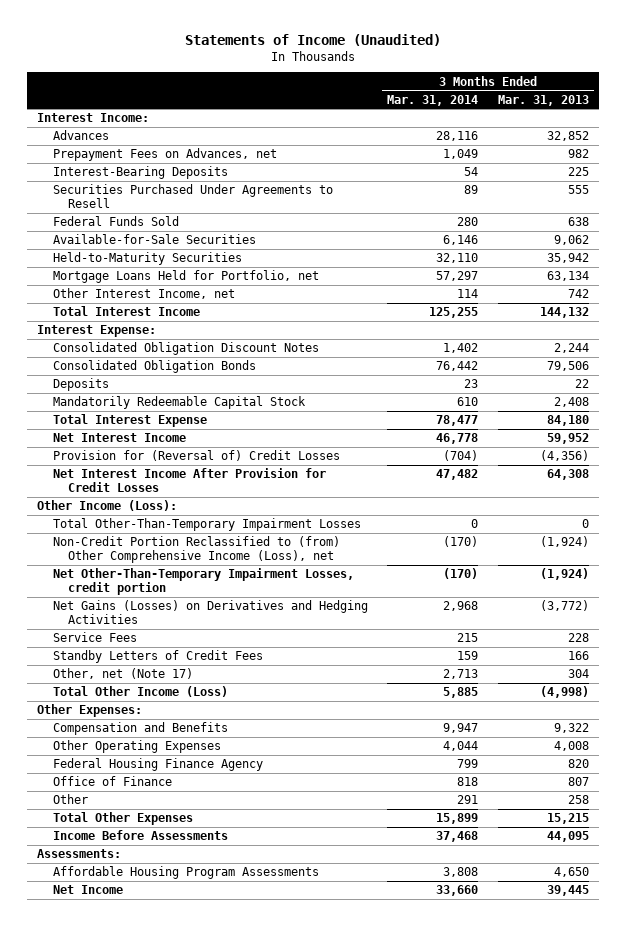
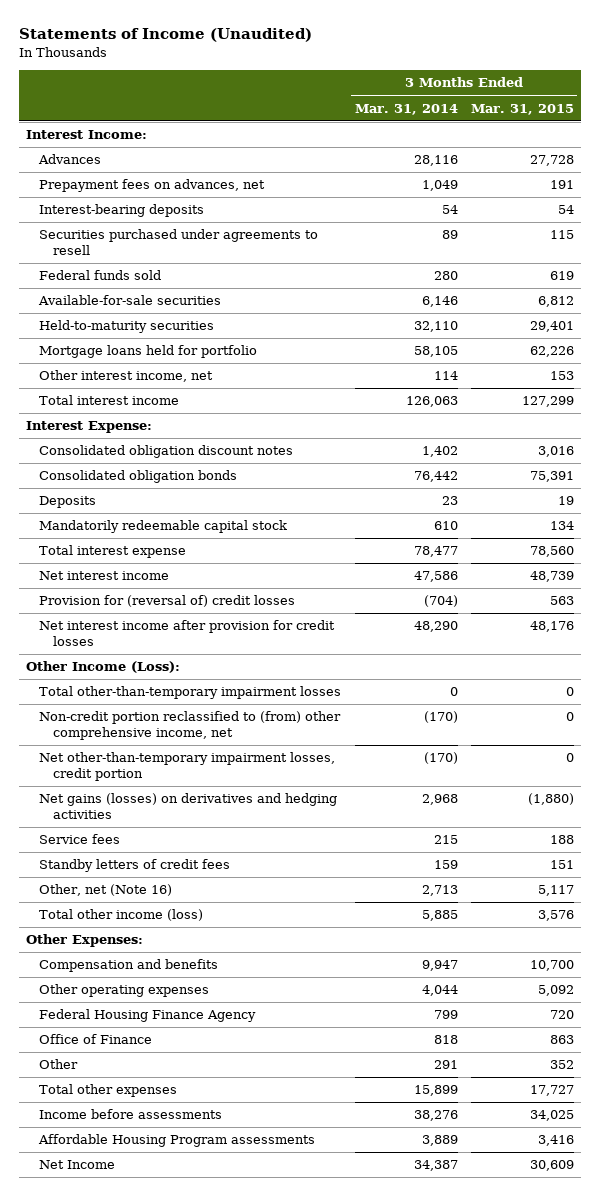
- | 3 Months Ended Mar. 31, 2014 | 3 Months Ended Mar. 31, 2013
+ | 3 Months Ended Mar. 31, 2014 | 3 Months Ended Mar. 31, 2015
- Prepayment Fees on Advances, net | 1,049 | 982
- Interest-Bearing Deposits | 54 | 225
- Securities Purchased Under Agreements to Resell | 89 | 555
- Federal Funds Sold | 280 | 638
- Available-for-Sale Securities | 6,146 | 9,062
- Held-to-Maturity Securities | 32,110 | 35,942
- Mortgage Loans Held for Portfolio, net | 57,297 | 63,134
- Other Interest Income, net | 114 | 742
- Total Interest Income | 125,255 | 144,132
+ Prepayment fees on advances, net | 1,049 | 191
+ Interest-bearing deposits | 54 | 54
+ Securities purchased under agreements to resell | 89 | 115
+ Federal funds sold | 280 | 619
+ Available-for-sale securities | 6,146 | 6,812
+ Held-to-maturity securities | 32,110 | 29,401
+ Mortgage loans held for portfolio | 58,105 | 62,226
+ Other interest income, net | 114 | 153
+ Total interest income | 126,063 | 127,299
- Consolidated Obligation Discount Notes | 1,402 | 2,244
- Consolidated Obligation Bonds | 76,442 | 79,506
+ Consolidated obligation discount notes | 1,402 | 3,016
+ Consolidated obligation bonds | 76,442 | 75,391
- Mandatorily Redeemable Capital Stock | 610 | 2,408
- Total Interest Expense | 78,477 | 84,180
- Net Interest Income | 46,778 | 59,952
- Provision for (Reversal of) Credit Losses | (704) | (4,356)
- Net Interest Income After Provision for Credit Losses | 47,482 | 64,308
+ Mandatorily redeemable capital stock | 610 | 134
+ Total interest expense | 78,477 | 78,560
+ Net interest income | 47,586 | 48,739
+ Provision for (reversal of) credit losses | (704) | 563
+ Net interest income after provision for credit losses | 48,290 | 48,176
- Total Other-Than-Temporary Impairment Losses | 0 | 0
- Non-Credit Portion Reclassified to (from) Other Comprehensive Income (Loss), net | (170) | (1,924)
- Net Other-Than-Temporary Impairment Losses, credit portion | (170) | (1,924)
- Net Gains (Losses) on Derivatives and Hedging Activities | 2,968 | (3,772)
- Service Fees | 215 | 228
- Standby Letters of Credit Fees | 159 | 166
- Other, net (Note 17) | 2,713 | 304
- Total Other Income (Loss) | 5,885 | (4,998)
+ Total other-than-temporary impairment losses | 0 | 0
+ Non-credit portion reclassified to (from) other comprehensive income, net | (170) | 0
+ Net other-than-temporary impairment losses, credit portion | (170) | 0
+ Net gains (losses) on derivatives and hedging activities | 2,968 | (1,880)
+ Service fees | 215 | 188
+ Standby letters of credit fees | 159 | 151
+ Other, net (Note 16) | 2,713 | 5,117
+ Total other income (loss) | 5,885 | 3,576
- Compensation and Benefits | 9,947 | 9,322
- Other Operating Expenses | 4,044 | 4,008
+ Compensation and benefits | 9,947 | 10,700
+ Other operating expenses | 4,044 | 5,092
- Total Other Expenses | 15,899 | 15,215
- Income Before Assessments | 37,468 | 44,095
- Assessments:
- Affordable Housing Program Assessments | 3,808 | 4,650
- Net Income | 33,660 | 39,445
+ Total other expenses | 15,899 | 17,727
+ Income before assessments | 38,276 | 34,025
+ Affordable Housing Program assessments | 3,889 | 3,416
+ Net Income | 34,387 | 30,609

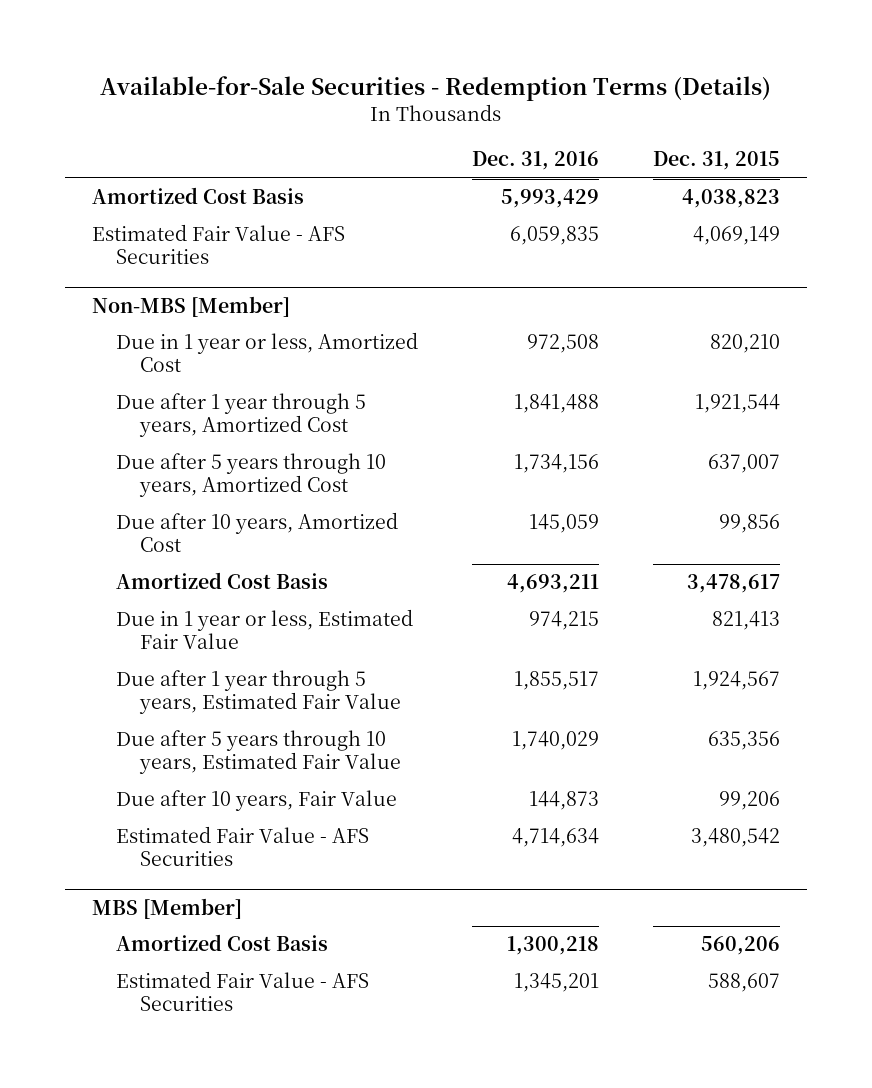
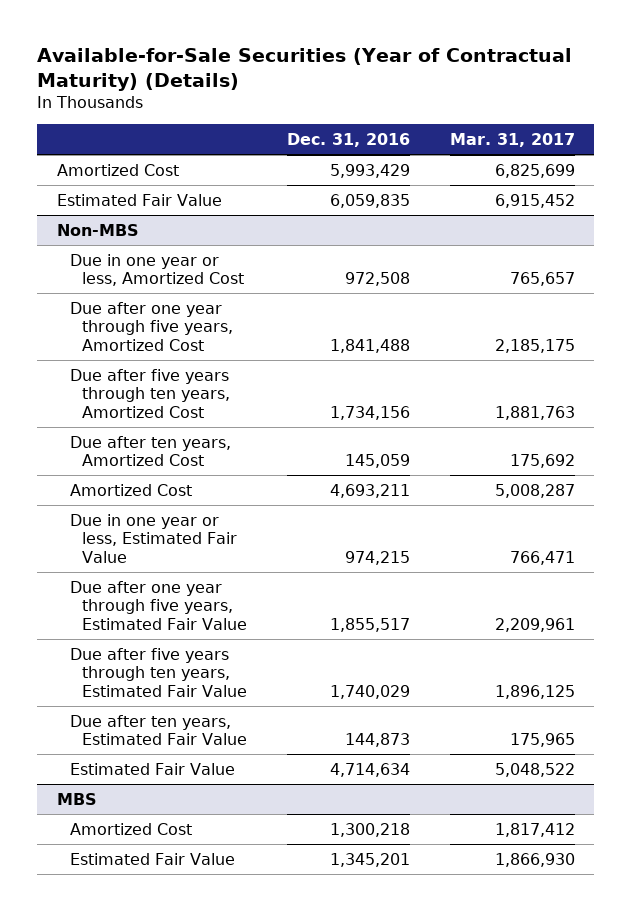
- Available-for-Sale Securities - Redemption Terms (Details)
+ Available-for-Sale Securities (Year of Contractual Maturity) (Details)
- | Dec. 31, 2016 | Dec. 31, 2015
+ | Dec. 31, 2016 | Mar. 31, 2017
- Amortized Cost Basis | 5,993,429 | 4,038,823
- Estimated Fair Value - AFS Securities | 6,059,835 | 4,069,149
- Non-MBS [Member]
- Due in 1 year or less, Amortized Cost | 972,508 | 820,210
- Due after 1 year through 5 years, Amortized Cost | 1,841,488 | 1,921,544
- Due after 5 years through 10 years, Amortized Cost | 1,734,156 | 637,007
- Due after 10 years, Amortized Cost | 145,059 | 99,856
- Amortized Cost Basis | 4,693,211 | 3,478,617
- Due in 1 year or less, Estimated Fair Value | 974,215 | 821,413
- Due after 1 year through 5 years, Estimated Fair Value | 1,855,517 | 1,924,567
- Due after 5 years through 10 years, Estimated Fair Value | 1,740,029 | 635,356
- Due after 10 years, Fair Value | 144,873 | 99,206
- Estimated Fair Value - AFS Securities | 4,714,634 | 3,480,542
- MBS [Member]
- Amortized Cost Basis | 1,300,218 | 560,206
- Estimated Fair Value - AFS Securities | 1,345,201 | 588,607
+ Amortized Cost | 5,993,429 | 6,825,699
+ Estimated Fair Value | 6,059,835 | 6,915,452
+ Non-MBS
+ Due in one year or less, Amortized Cost | 972,508 | 765,657
+ Due after one year through five years, Amortized Cost | 1,841,488 | 2,185,175
+ Due after five years through ten years, Amortized Cost | 1,734,156 | 1,881,763
+ Due after ten years, Amortized Cost | 145,059 | 175,692
+ Amortized Cost | 4,693,211 | 5,008,287
+ Due in one year or less, Estimated Fair Value | 974,215 | 766,471
+ Due after one year through five years, Estimated Fair Value | 1,855,517 | 2,209,961
+ Due after five years through ten years, Estimated Fair Value | 1,740,029 | 1,896,125
+ Due after ten years, Estimated Fair Value | 144,873 | 175,965
+ Estimated Fair Value | 4,714,634 | 5,048,522
+ MBS
+ Amortized Cost | 1,300,218 | 1,817,412
+ Estimated Fair Value | 1,345,201 | 1,866,930

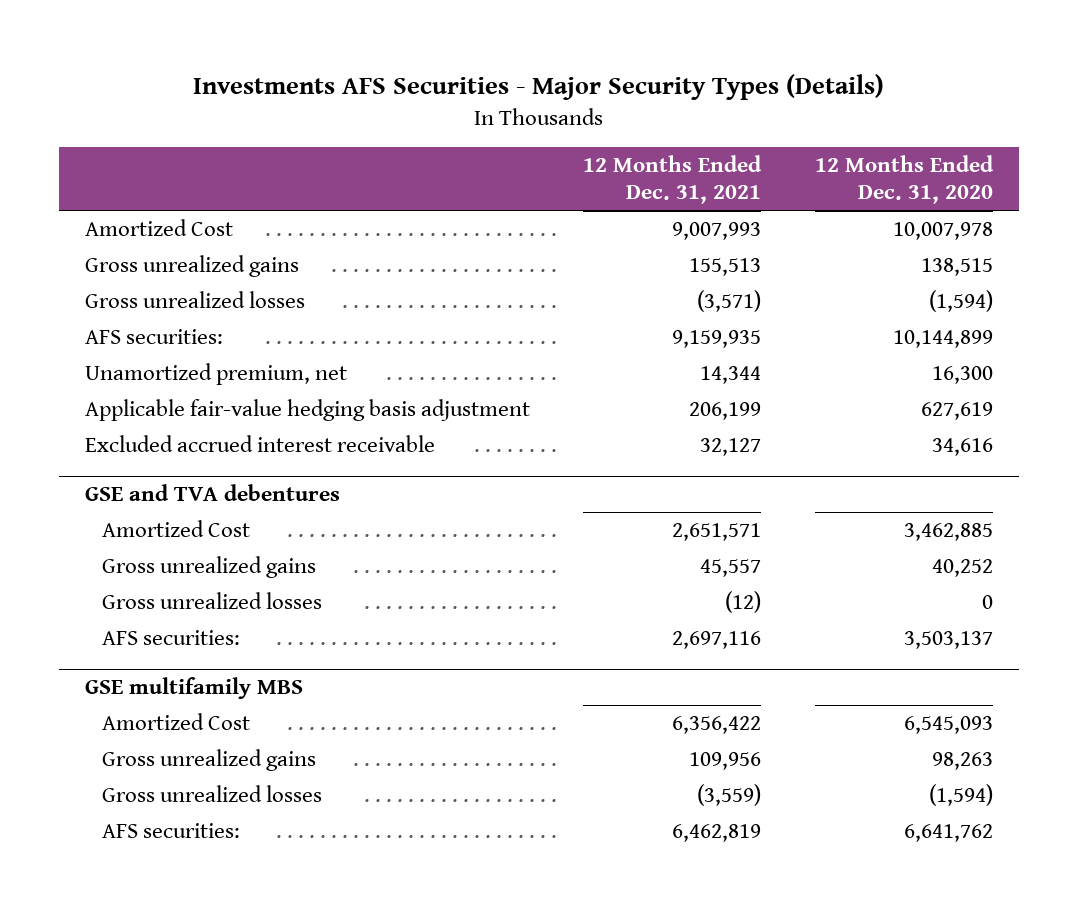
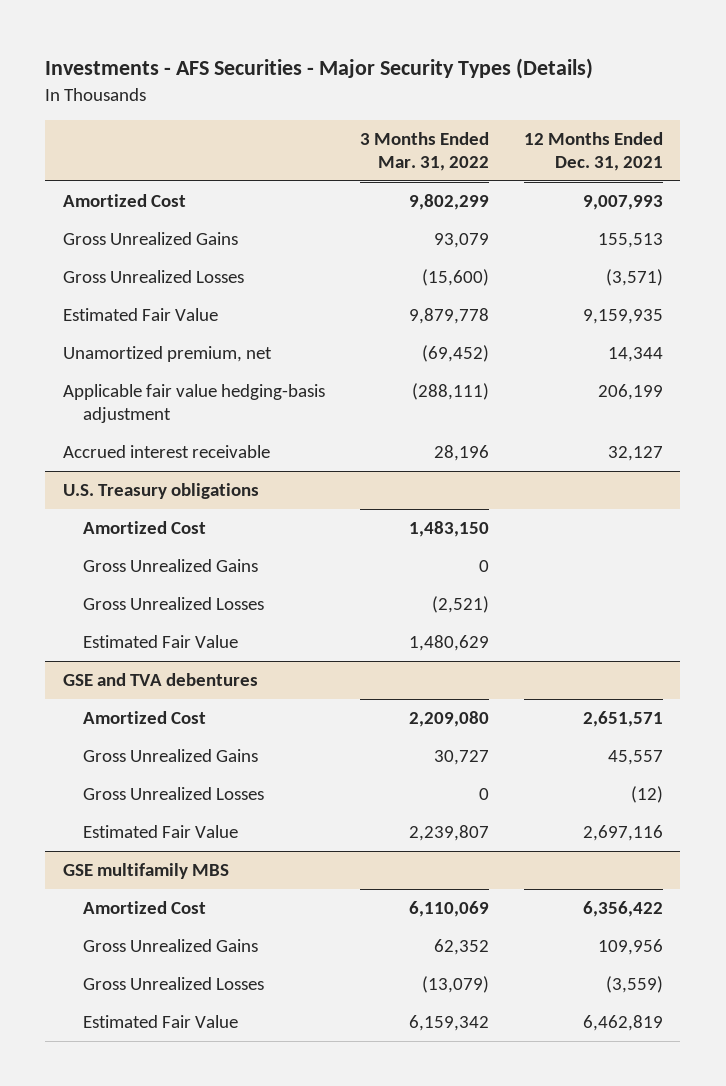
- Investments AFS Securities - Major Security Types (Details)
+ Investments - AFS Securities - Major Security Types (Details)
- | 12 Months Ended Dec. 31, 2021 | 12 Months Ended Dec. 31, 2020
+ | 3 Months Ended Mar. 31, 2022 | 12 Months Ended Dec. 31, 2021
- Gross unrealized gains | 155,513 | 138,515
- Gross unrealized losses | (3,571) | (1,594)
- AFS securities: | 9,159,935 | 10,144,899
+ Gross Unrealized Gains | 93,079 | 155,513
+ Gross Unrealized Losses | (15,600) | (3,571)
+ Estimated Fair Value | 9,879,778 | 9,159,935
- Applicable fair-value hedging basis adjustment | 206,199 | 627,619
- Excluded accrued interest receivable | 32,127 | 34,616
+ Applicable fair value hedging-basis adjustment | (288,111) | 206,199
+ Accrued interest receivable | 28,196 | 32,127
+ U.S. Treasury obligations
+ Amortized Cost | 1,483,150 |
+ Gross Unrealized Gains | 0 |
+ Gross Unrealized Losses | (2,521) |
+ Estimated Fair Value | 1,480,629 |
@ GSE and TVA debentures
- Gross unrealized gains | 45,557 | 40,252
- Gross unrealized losses | (12) | 0
- AFS securities: | 2,697,116 | 3,503,137
+ Gross Unrealized Gains | 30,727 | 45,557
+ Gross Unrealized Losses | 0 | (12)
+ Estimated Fair Value | 2,239,807 | 2,697,116
@ GSE multifamily MBS
- Gross unrealized gains | 109,956 | 98,263
- Gross unrealized losses | (3,559) | (1,594)
- AFS securities: | 6,462,819 | 6,641,762
+ Gross Unrealized Gains | 62,352 | 109,956
+ Gross Unrealized Losses | (13,079) | (3,559)
+ Estimated Fair Value | 6,159,342 | 6,462,819

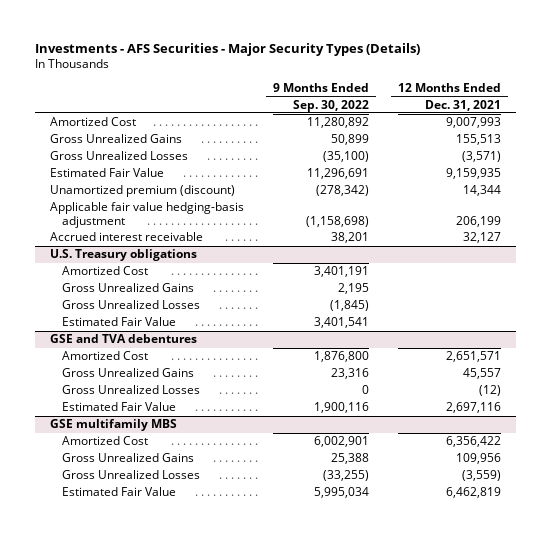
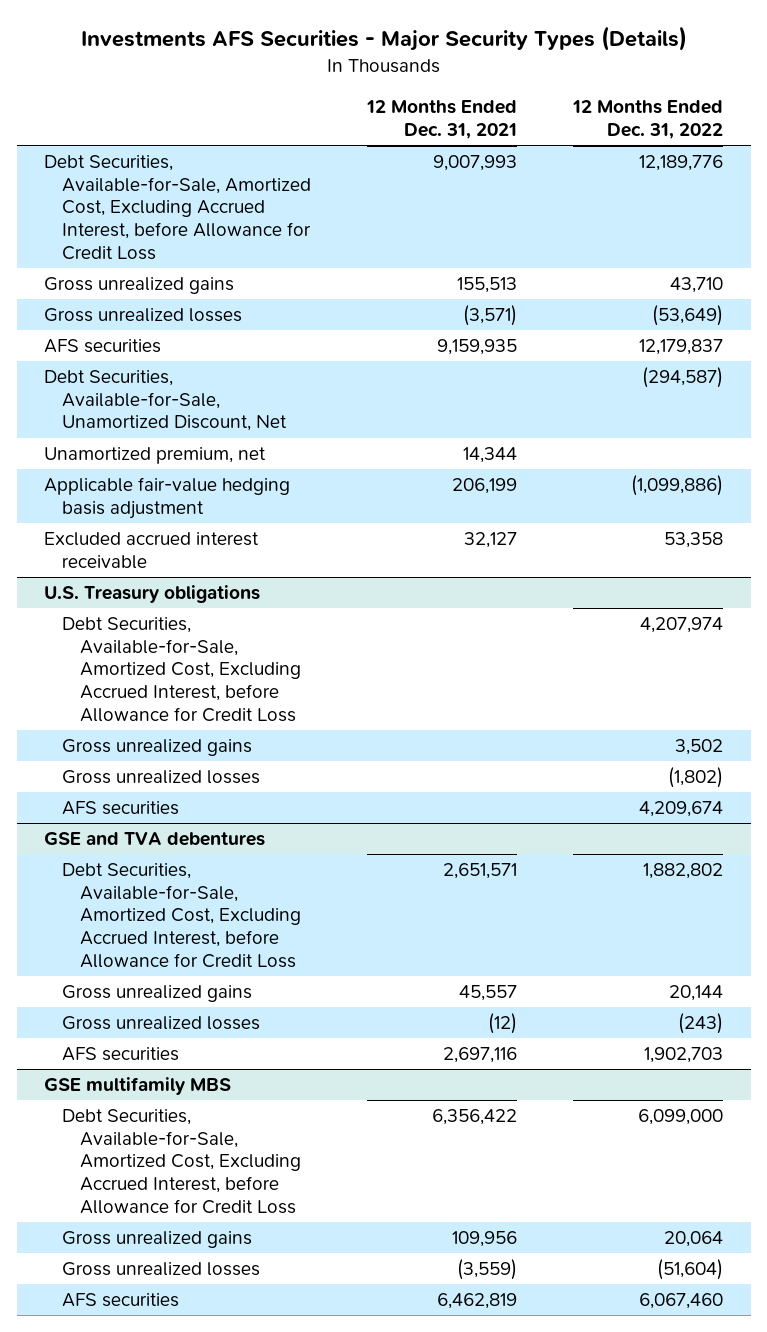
- Investments - AFS Securities - Major Security Types (Details)
+ Investments AFS Securities - Major Security Types (Details)
- | 9 Months Ended Sep. 30, 2022 | 12 Months Ended Dec. 31, 2021
+ | 12 Months Ended Dec. 31, 2021 | 12 Months Ended Dec. 31, 2022
- Amortized Cost | 11,280,892 | 9,007,993
- Gross Unrealized Gains | 50,899 | 155,513
- Gross Unrealized Losses | (35,100) | (3,571)
- Estimated Fair Value | 11,296,691 | 9,159,935
- Unamortized premium (discount) | (278,342) | 14,344
- Applicable fair value hedging-basis adjustment | (1,158,698) | 206,199
- Accrued interest receivable | 38,201 | 32,127
+ Debt Securities, Available-for-Sale, Amortized Cost, Excluding Accrued Interest, before Allowance for Credit Loss | 9,007,993 | 12,189,776
+ Gross unrealized gains | 155,513 | 43,710
+ Gross unrealized losses | (3,571) | (53,649)
+ AFS securities | 9,159,935 | 12,179,837
+ Debt Securities, Available-for-Sale, Unamortized Discount, Net | | (294,587)
+ Unamortized premium, net | 14,344 |
+ Applicable fair-value hedging basis adjustment | 206,199 | (1,099,886)
+ Excluded accrued interest receivable | 32,127 | 53,358
@ U.S. Treasury obligations
- Amortized Cost | 3,401,191 |
- Gross Unrealized Gains | 2,195 |
- Gross Unrealized Losses | (1,845) |
- Estimated Fair Value | 3,401,541 |
+ Debt Securities, Available-for-Sale, Amortized Cost, Excluding Accrued Interest, before Allowance for Credit Loss | | 4,207,974
+ Gross unrealized gains | | 3,502
+ Gross unrealized losses | | (1,802)
+ AFS securities | | 4,209,674
@ GSE and TVA debentures
- Amortized Cost | 1,876,800 | 2,651,571
- Gross Unrealized Gains | 23,316 | 45,557
- Gross Unrealized Losses | 0 | (12)
- Estimated Fair Value | 1,900,116 | 2,697,116
+ Debt Securities, Available-for-Sale, Amortized Cost, Excluding Accrued Interest, before Allowance for Credit Loss | 2,651,571 | 1,882,802
+ Gross unrealized gains | 45,557 | 20,144
+ Gross unrealized losses | (12) | (243)
+ AFS securities | 2,697,116 | 1,902,703
@ GSE multifamily MBS
- Amortized Cost | 6,002,901 | 6,356,422
- Gross Unrealized Gains | 25,388 | 109,956
- Gross Unrealized Losses | (33,255) | (3,559)
- Estimated Fair Value | 5,995,034 | 6,462,819
+ Debt Securities, Available-for-Sale, Amortized Cost, Excluding Accrued Interest, before Allowance for Credit Loss | 6,356,422 | 6,099,000
+ Gross unrealized gains | 109,956 | 20,064
+ Gross unrealized losses | (3,559) | (51,604)
+ AFS securities | 6,462,819 | 6,067,460

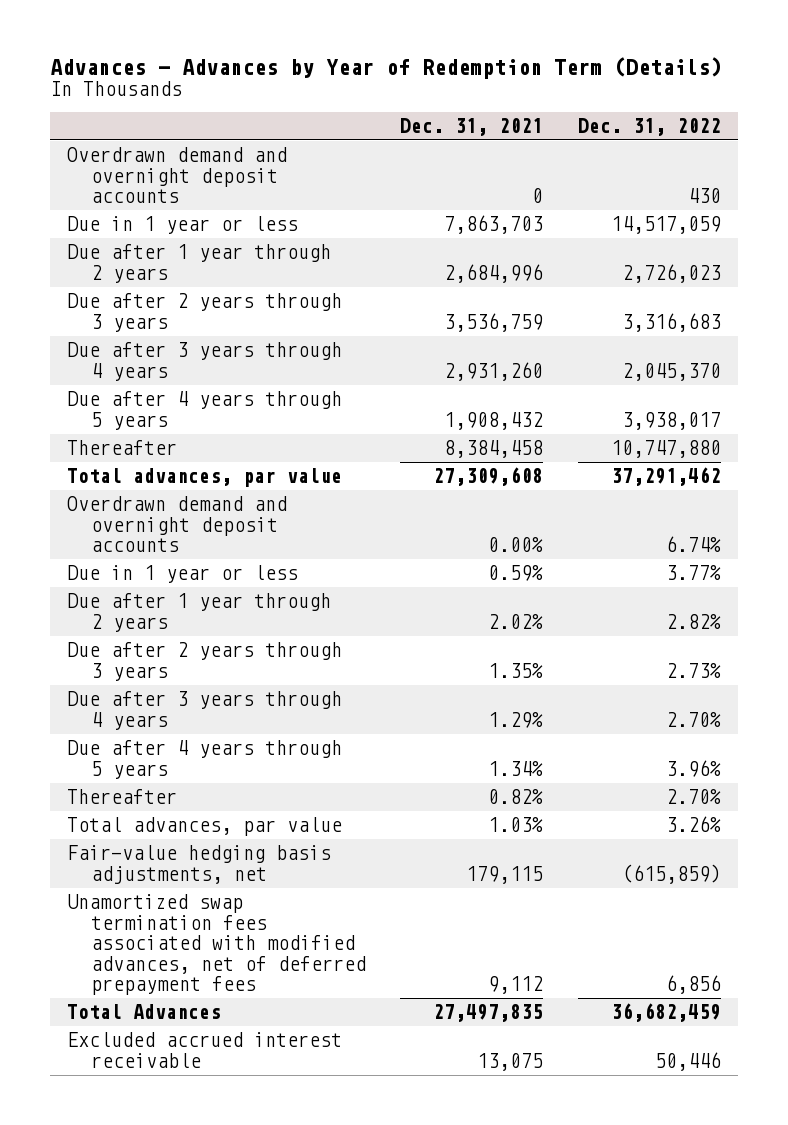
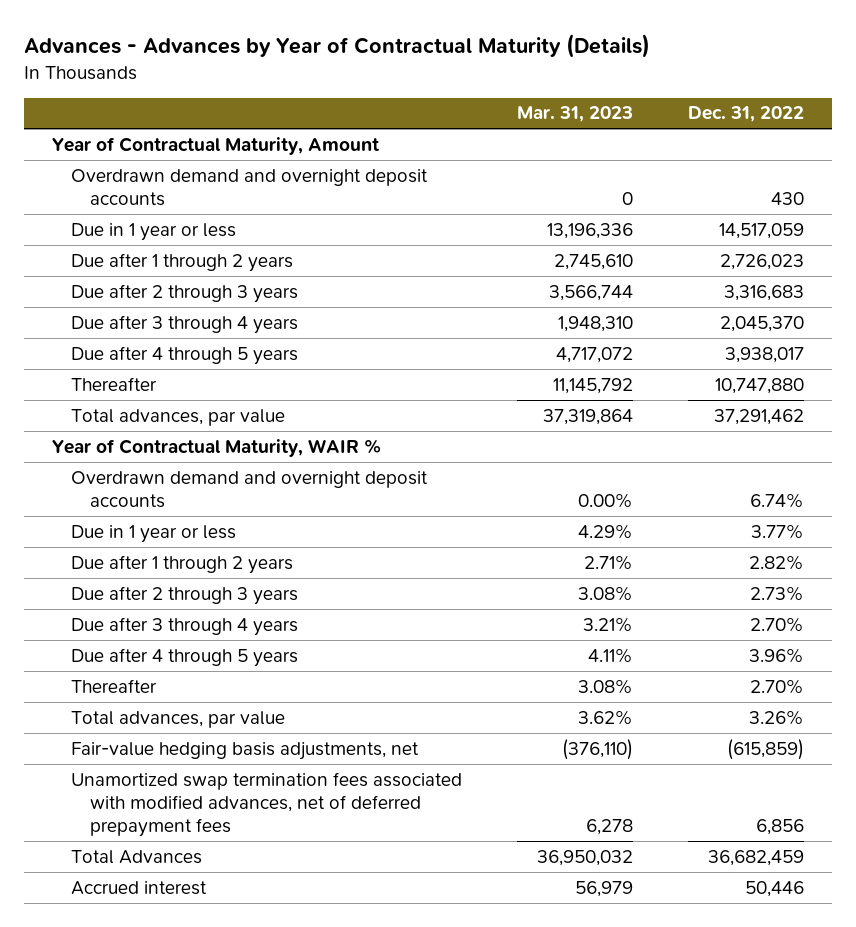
- Advances - Advances by Year of Redemption Term (Details)
+ Advances - Advances by Year of Contractual Maturity (Details)
- | Dec. 31, 2021 | Dec. 31, 2022
+ | Mar. 31, 2023 | Dec. 31, 2022
+ Year of Contractual Maturity, Amount
- Due after 1 year through 2 years | 2,684,996 | 2,726,023
- Due after 2 years through 3 years | 3,536,759 | 3,316,683
- Due after 3 years through 4 years | 2,931,260 | 2,045,370
- Due after 4 years through 5 years | 1,908,432 | 3,938,017
+ Due after 1 through 2 years | 2,745,610 | 2,726,023
+ Due after 2 through 3 years | 3,566,744 | 3,316,683
+ Due after 3 through 4 years | 1,948,310 | 2,045,370
+ Due after 4 through 5 years | 4,717,072 | 3,938,017
+ Year of Contractual Maturity, WAIR %
- Due after 1 year through 2 years | 2.02% | 2.82%
- Due after 2 years through 3 years | 1.35% | 2.73%
- Due after 3 years through 4 years | 1.29% | 2.70%
- Due after 4 years through 5 years | 1.34% | 3.96%
+ Due after 1 through 2 years | 2.71% | 2.82%
+ Due after 2 through 3 years | 3.08% | 2.73%
+ Due after 3 through 4 years | 3.21% | 2.70%
+ Due after 4 through 5 years | 4.11% | 3.96%
- Excluded accrued interest receivable | 13,075 | 50,446
+ Accrued interest | 56,979 | 50,446

